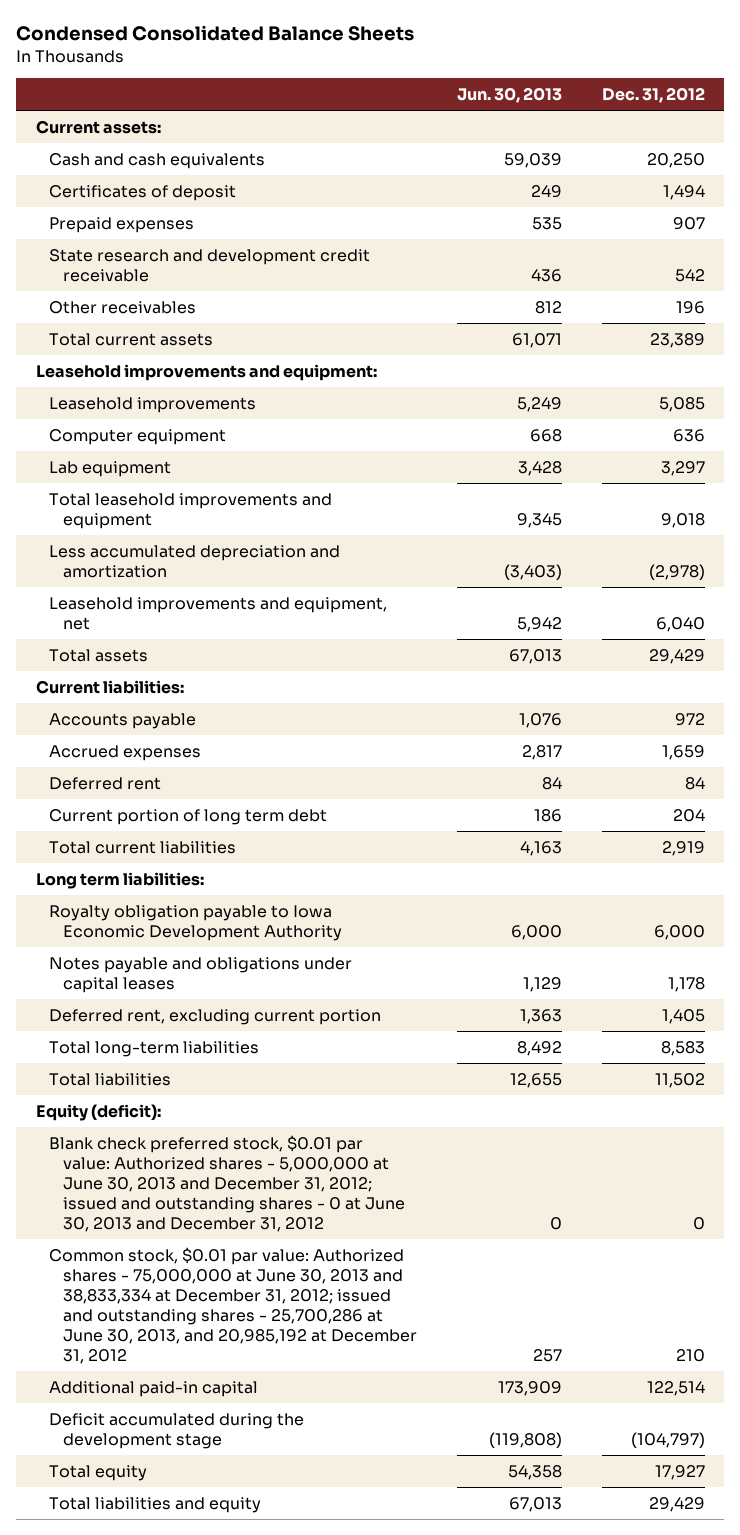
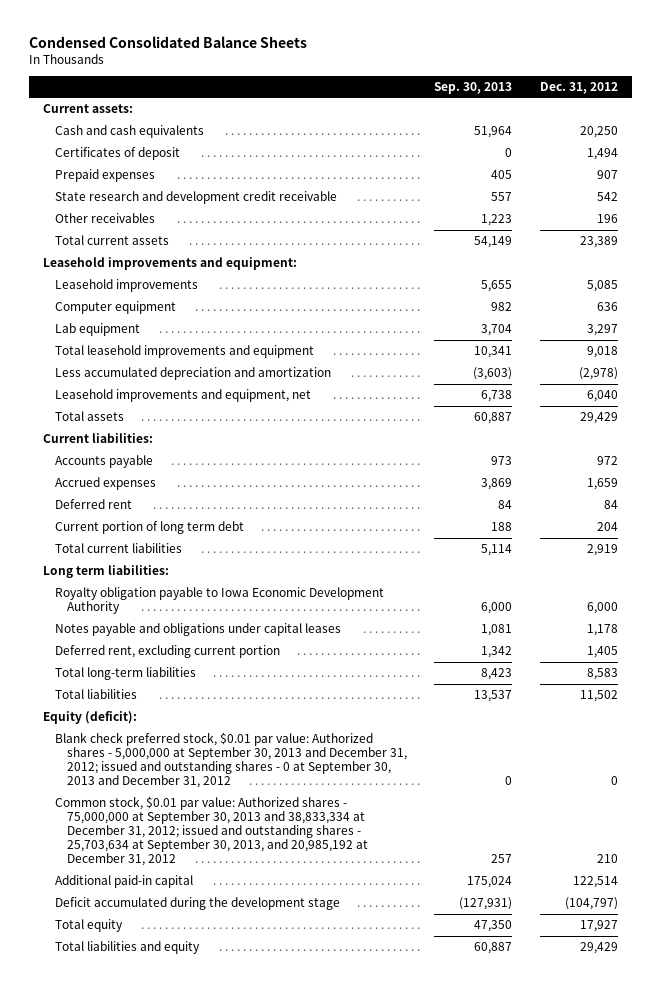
- | Jun. 30, 2013 | Dec. 31, 2012
+ | Sep. 30, 2013 | Dec. 31, 2012
- Blank check preferred stock, $0.01 par value: Authorized shares - 5,000,000 at June 30, 2013 and December 31, 2012; issued and outstanding shares - 0 at June 30, 2013 and December 31, 2012 | 0 | 0
- Common stock, $0.01 par value: Authorized shares - 75,000,000 at June 30, 2013 and 38,833,334 at December 31, 2012; issued and outstanding shares - 25,700,286 at June 30, 2013, and 20,985,192 at December 31, 2012 | 257 | 210
+ Blank check preferred stock, $0.01 par value: Authorized shares - 5,000,000 at September 30, 2013 and December 31, 2012; issued and outstanding shares - 0 at September 30, 2013 and December 31, 2012 | 0 | 0
+ Common stock, $0.01 par value: Authorized shares - 75,000,000 at September 30, 2013 and 38,833,334 at December 31, 2012; issued and outstanding shares - 25,703,634 at September 30, 2013, and 20,985,192 at December 31, 2012 | 257 | 210

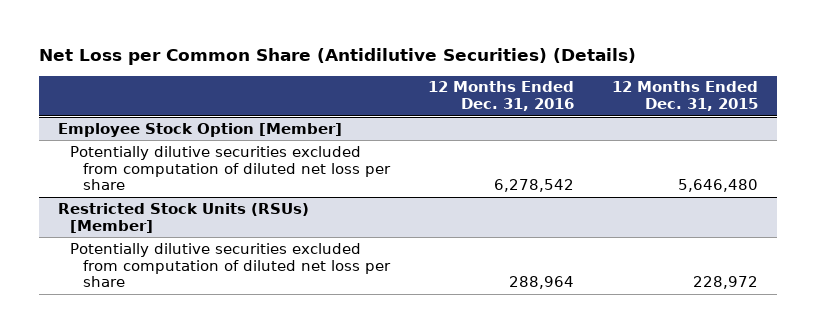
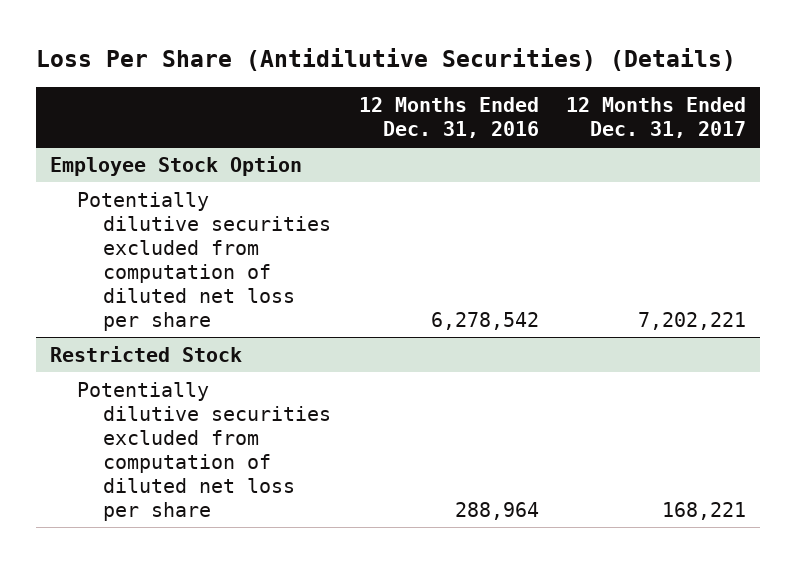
- Net Loss per Common Share (Antidilutive Securities) (Details)
+ Loss Per Share (Antidilutive Securities) (Details)
- | 12 Months Ended Dec. 31, 2016 | 12 Months Ended Dec. 31, 2015
+ | 12 Months Ended Dec. 31, 2016 | 12 Months Ended Dec. 31, 2017
- Employee Stock Option [Member]
+ Employee Stock Option
- Restricted Stock Units (RSUs) [Member]
+ Restricted Stock

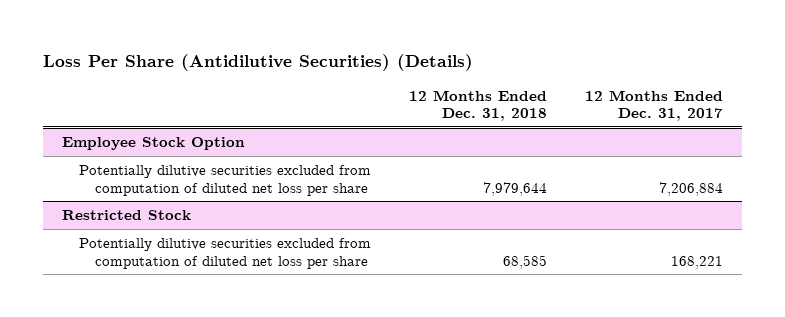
- | 12 Months Ended Dec. 31, 2016 | 12 Months Ended Dec. 31, 2017
+ | 12 Months Ended Dec. 31, 2018 | 12 Months Ended Dec. 31, 2017
@ Employee Stock Option
- Potentially dilutive securities excluded from computation of diluted net loss per share | 6,278,542 | 7,202,221
+ Potentially dilutive securities excluded from computation of diluted net loss per share | 7,979,644 | 7,206,884

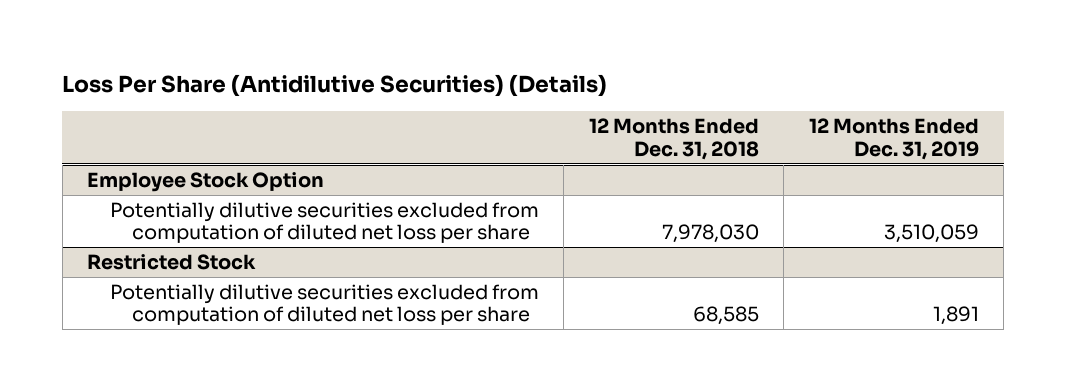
- | 12 Months Ended Dec. 31, 2018 | 12 Months Ended Dec. 31, 2017
+ | 12 Months Ended Dec. 31, 2018 | 12 Months Ended Dec. 31, 2019
@ Employee Stock Option
- Potentially dilutive securities excluded from computation of diluted net loss per share | 7,979,644 | 7,206,884
+ Potentially dilutive securities excluded from computation of diluted net loss per share | 7,978,030 | 3,510,059

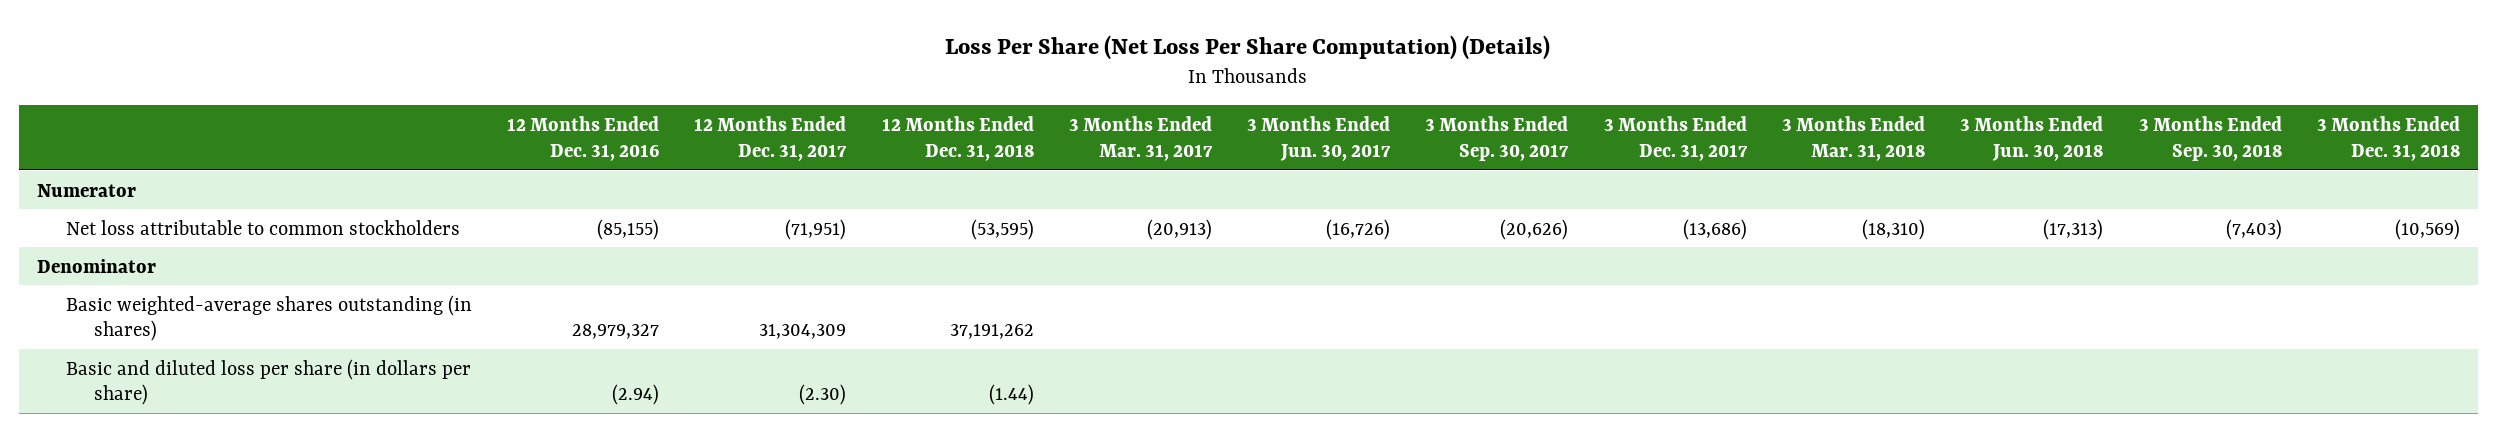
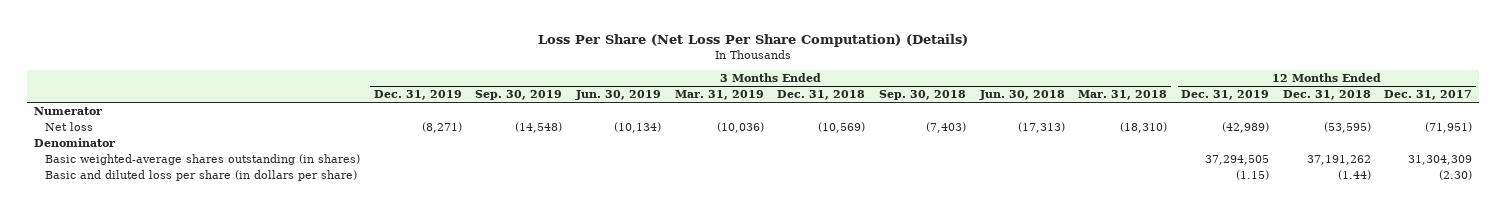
- | 12 Months Ended Dec. 31, 2016 | 12 Months Ended Dec. 31, 2017 | 12 Months Ended Dec. 31, 2018 | 3 Months Ended Mar. 31, 2017 | 3 Months Ended Jun. 30, 2017 | 3 Months Ended Sep. 30, 2017 | 3 Months Ended Dec. 31, 2017 | 3 Months Ended Mar. 31, 2018 | 3 Months Ended Jun. 30, 2018 | 3 Months Ended Sep. 30, 2018 | 3 Months Ended Dec. 31, 2018
+ | 3 Months Ended Dec. 31, 2019 | 3 Months Ended Sep. 30, 2019 | 3 Months Ended Jun. 30, 2019 | 3 Months Ended Mar. 31, 2019 | 3 Months Ended Dec. 31, 2018 | 3 Months Ended Sep. 30, 2018 | 3 Months Ended Jun. 30, 2018 | 3 Months Ended Mar. 31, 2018 | 12 Months Ended Dec. 31, 2019 | 12 Months Ended Dec. 31, 2018 | 12 Months Ended Dec. 31, 2017
- Net loss attributable to common stockholders | (85,155) | (71,951) | (53,595) | (20,913) | (16,726) | (20,626) | (13,686) | (18,310) | (17,313) | (7,403) | (10,569)
+ Net loss | (8,271) | (14,548) | (10,134) | (10,036) | (10,569) | (7,403) | (17,313) | (18,310) | (42,989) | (53,595) | (71,951)

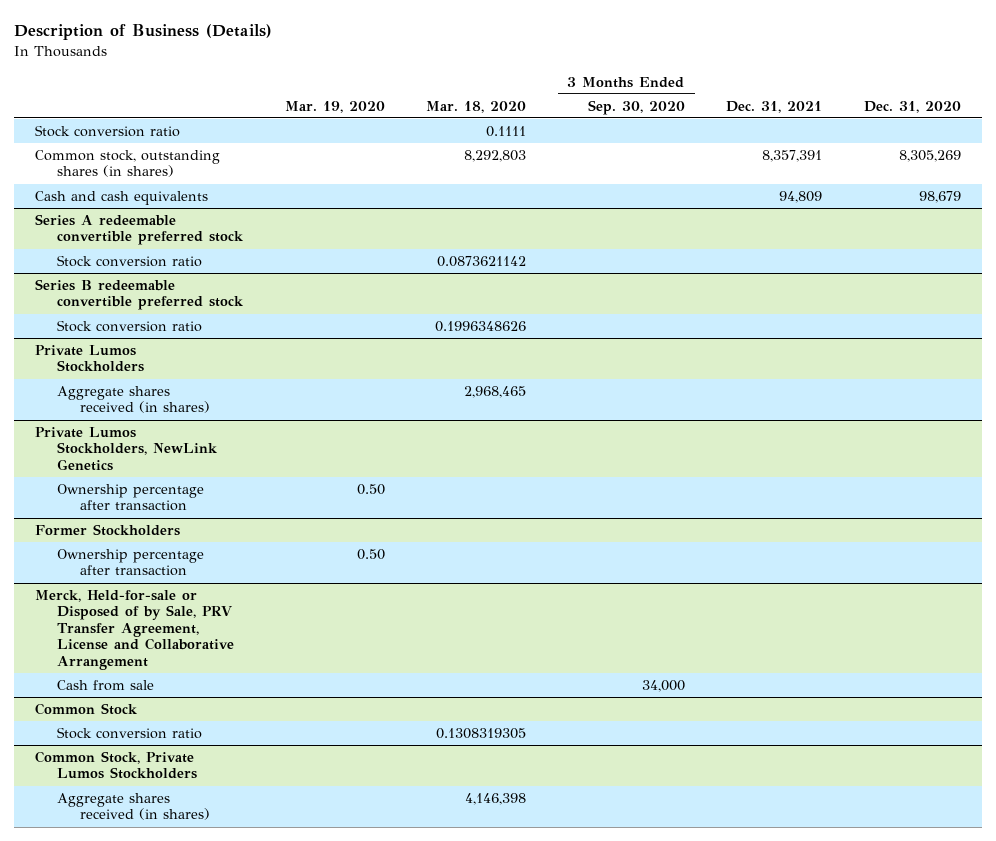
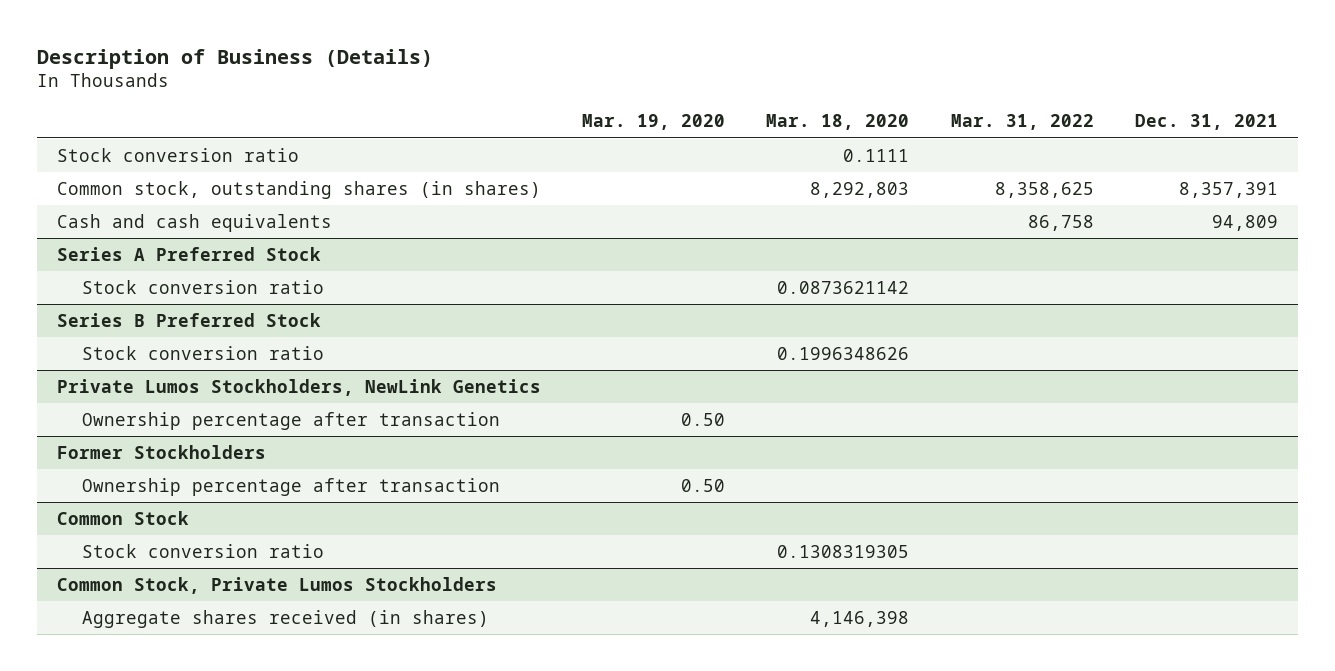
- | Mar. 19, 2020 | Mar. 18, 2020 | 3 Months Ended Sep. 30, 2020 | Dec. 31, 2021 | Dec. 31, 2020
+ | Mar. 19, 2020 | Mar. 18, 2020 | Mar. 31, 2022 | Dec. 31, 2021
- Series A redeemable convertible preferred stock
+ Series A Preferred Stock
- Series B redeemable convertible preferred stock
+ Series B Preferred Stock
- Private Lumos Stockholders
- Aggregate shares received (in shares) | | 2,968,465 | | |
- Merck, Held-for-sale or Disposed of by Sale, PRV Transfer Agreement, License and Collaborative Arrangement
- Cash from sale | | | 34,000 | |

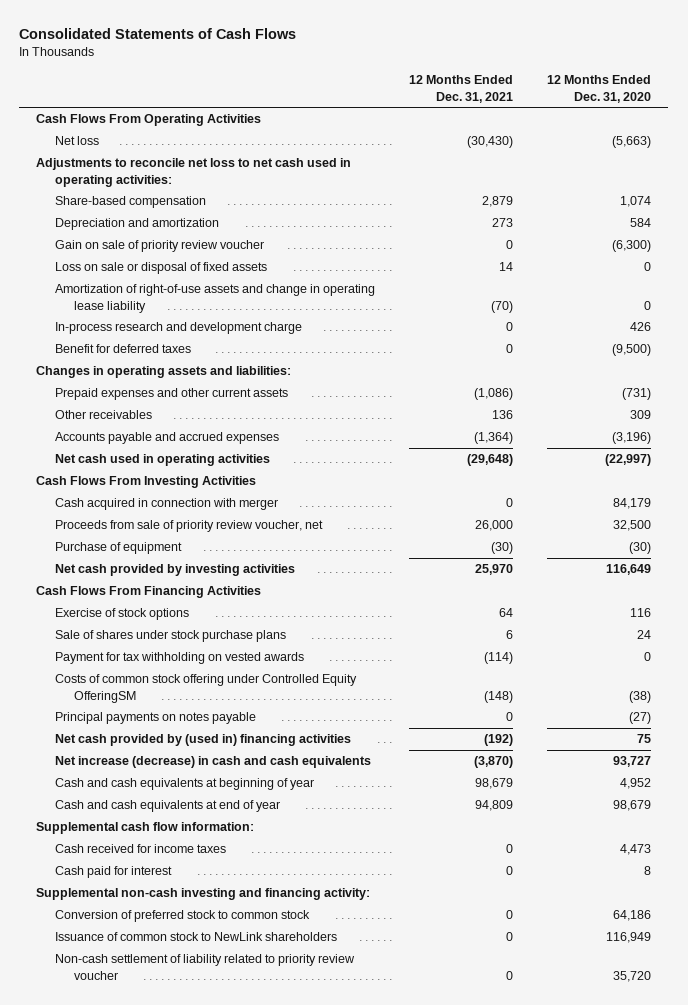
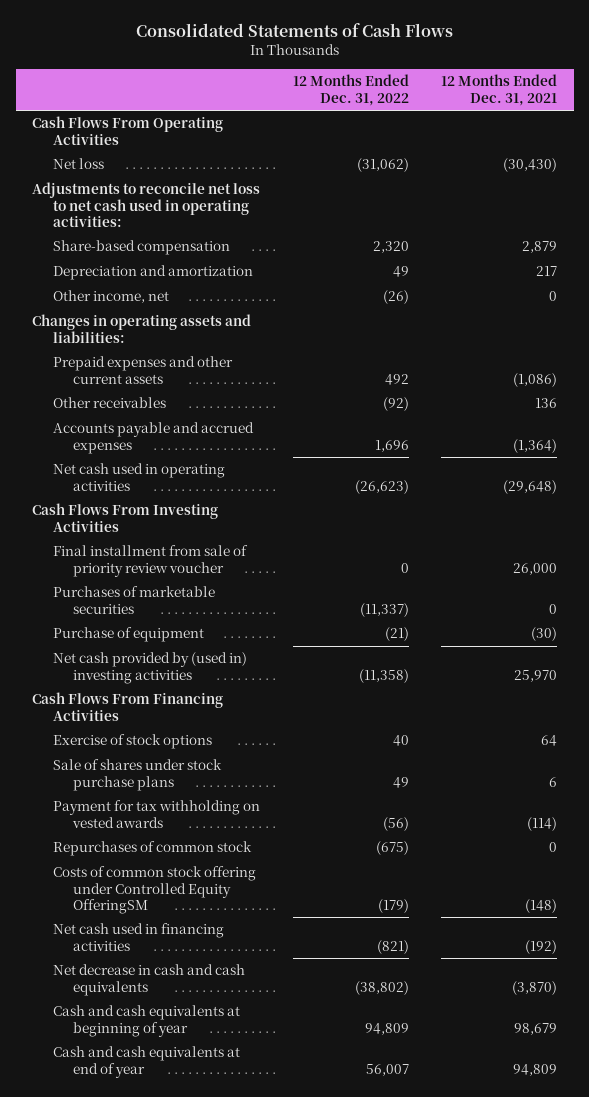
- | 12 Months Ended Dec. 31, 2021 | 12 Months Ended Dec. 31, 2020
+ | 12 Months Ended Dec. 31, 2022 | 12 Months Ended Dec. 31, 2021
- Depreciation and amortization | 273 | 584
- Gain on sale of priority review voucher | 0 | (6,300)
- Loss on sale or disposal of fixed assets | 14 | 0
- Amortization of right-of-use assets and change in operating lease liability | (70) | 0
- In-process research and development charge | 0 | 426
- Benefit for deferred taxes | 0 | (9,500)
+ Depreciation and amortization | 49 | 217
+ Other income, net | (26) | 0
- Cash acquired in connection with merger | 0 | 84,179
- Proceeds from sale of priority review voucher, net | 26,000 | 32,500
+ Final installment from sale of priority review voucher | 0 | 26,000
+ Purchases of marketable securities | (11,337) | 0
- Net cash provided by investing activities | 25,970 | 116,649
+ Net cash provided by (used in) investing activities | (11,358) | 25,970
+ Repurchases of common stock | (675) | 0
- Principal payments on notes payable | 0 | (27)
- Net cash provided by (used in) financing activities | (192) | 75
- Net increase (decrease) in cash and cash equivalents | (3,870) | 93,727
+ Net cash used in financing activities | (821) | (192)
+ Net decrease in cash and cash equivalents | (38,802) | (3,870)
- Supplemental cash flow information:
- Cash received for income taxes | 0 | 4,473
- Cash paid for interest | 0 | 8
- Supplemental non-cash investing and financing activity:
- Conversion of preferred stock to common stock | 0 | 64,186
- Issuance of common stock to NewLink shareholders | 0 | 116,949
- Non-cash settlement of liability related to priority review voucher | 0 | 35,720

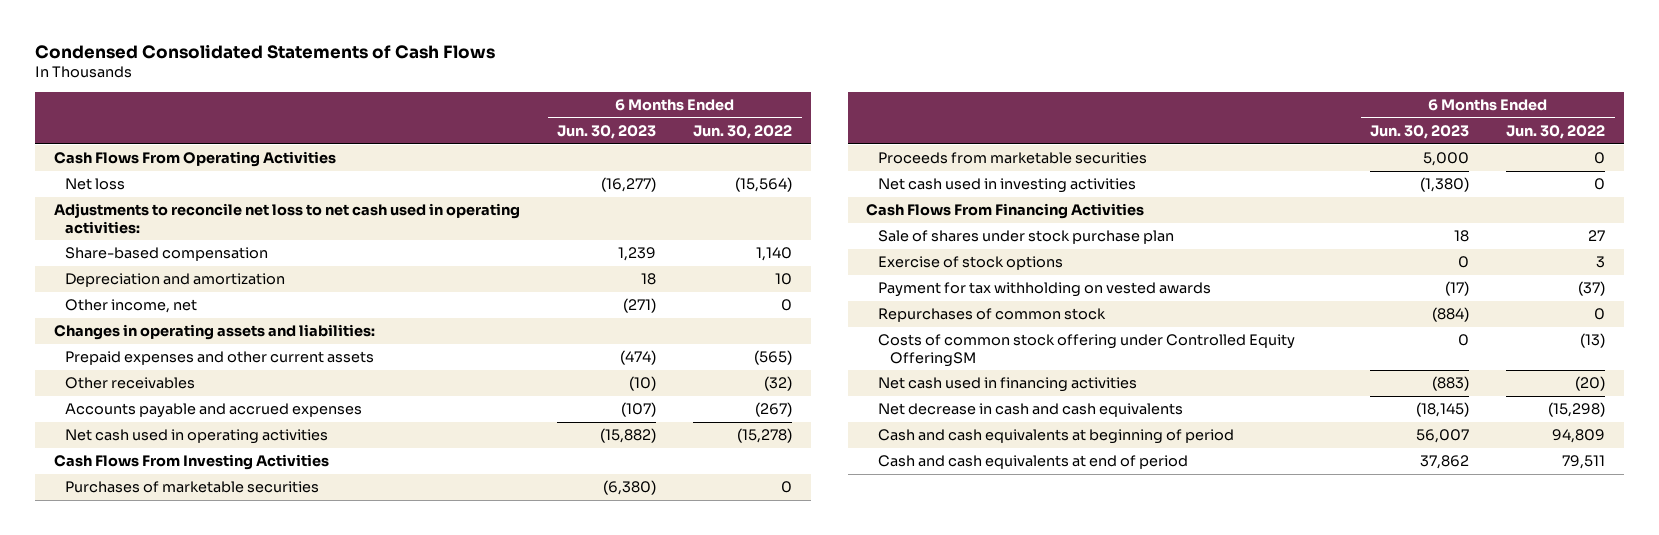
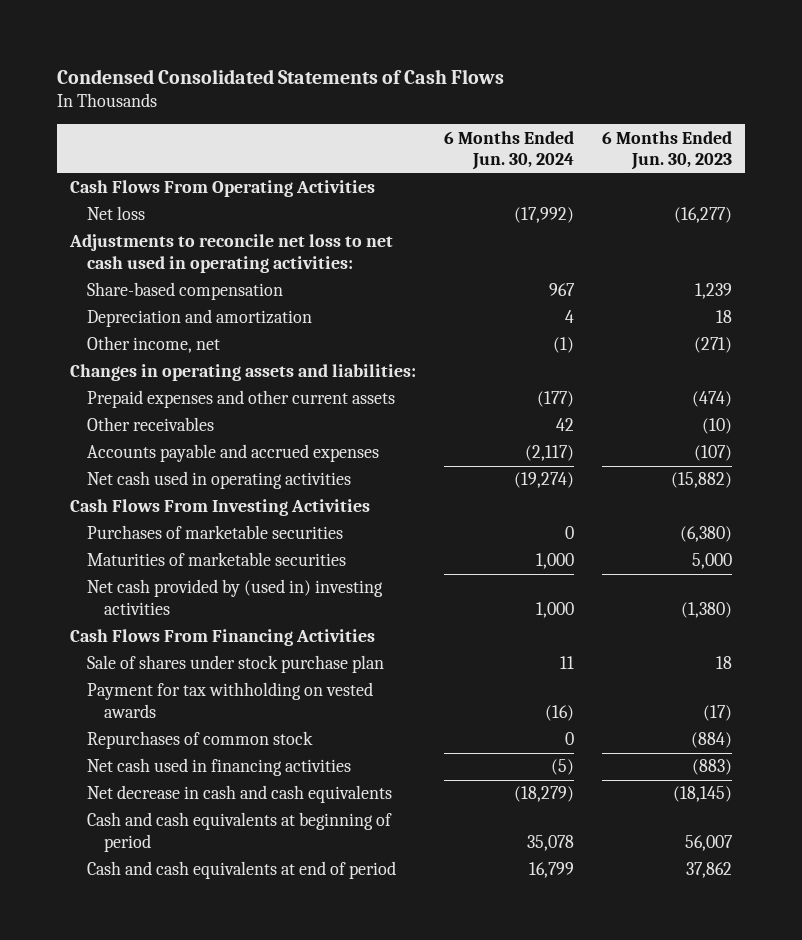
- | 6 Months Ended Jun. 30, 2023 | 6 Months Ended Jun. 30, 2022
+ | 6 Months Ended Jun. 30, 2024 | 6 Months Ended Jun. 30, 2023
- Proceeds from marketable securities | 5,000 | 0
- Net cash used in investing activities | (1,380) | 0
+ Maturities of marketable securities | 1,000 | 5,000
+ Net cash provided by (used in) investing activities | 1,000 | (1,380)
- Exercise of stock options | 0 | 3
- Costs of common stock offering under Controlled Equity OfferingSM | 0 | (13)

